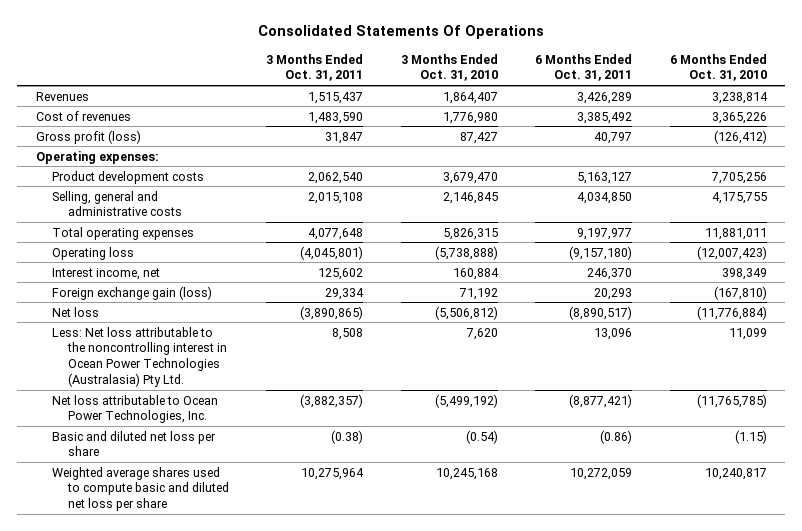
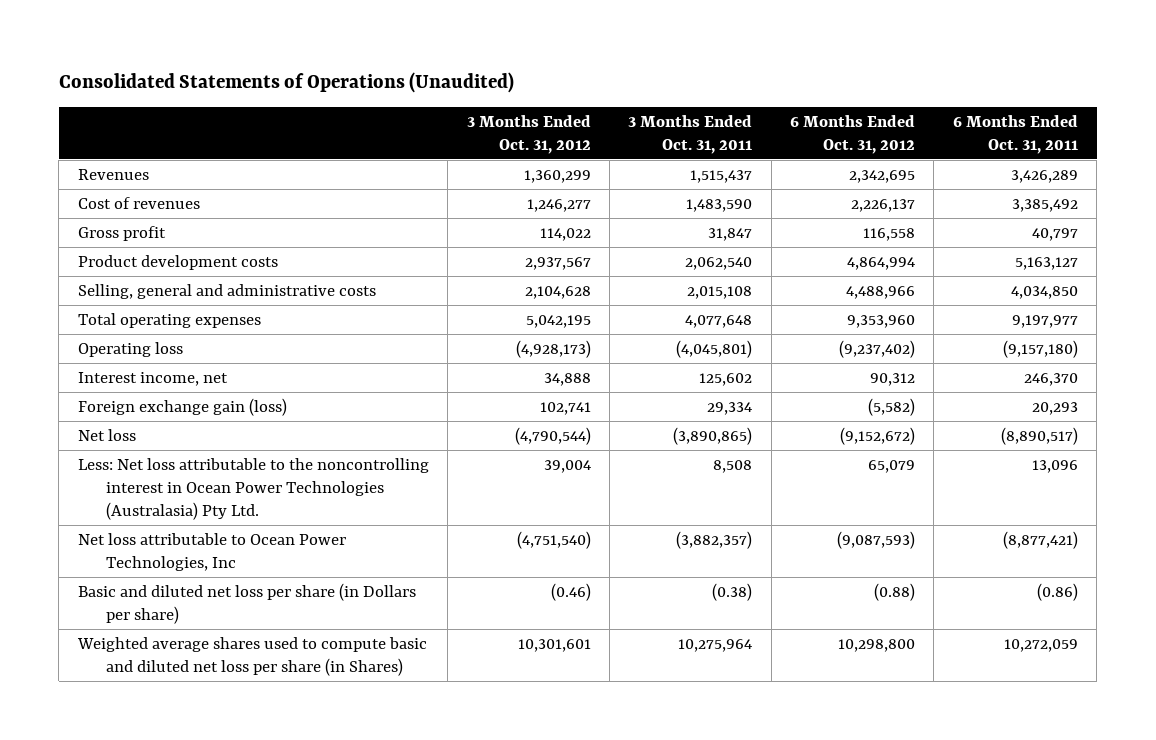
- Consolidated Statements Of Operations
+ Consolidated Statements of Operations (Unaudited)
- | 3 Months Ended Oct. 31, 2011 | 3 Months Ended Oct. 31, 2010 | 6 Months Ended Oct. 31, 2011 | 6 Months Ended Oct. 31, 2010
+ | 3 Months Ended Oct. 31, 2012 | 3 Months Ended Oct. 31, 2011 | 6 Months Ended Oct. 31, 2012 | 6 Months Ended Oct. 31, 2011
- Gross profit (loss) | 31,847 | 87,427 | 40,797 | (126,412)
- Operating expenses:
+ Gross profit | 114,022 | 31,847 | 116,558 | 40,797
- Net loss attributable to Ocean Power Technologies, Inc. | (3,882,357) | (5,499,192) | (8,877,421) | (11,765,785)
- Basic and diluted net loss per share | (0.38) | (0.54) | (0.86) | (1.15)
- Weighted average shares used to compute basic and diluted net loss per share | 10,275,964 | 10,245,168 | 10,272,059 | 10,240,817
+ Net loss attributable to Ocean Power Technologies, Inc | (4,751,540) | (3,882,357) | (9,087,593) | (8,877,421)
+ Basic and diluted net loss per share (in Dollars per share) | (0.46) | (0.38) | (0.88) | (0.86)
+ Weighted average shares used to compute basic and diluted net loss per share (in Shares) | 10,301,601 | 10,275,964 | 10,298,800 | 10,272,059

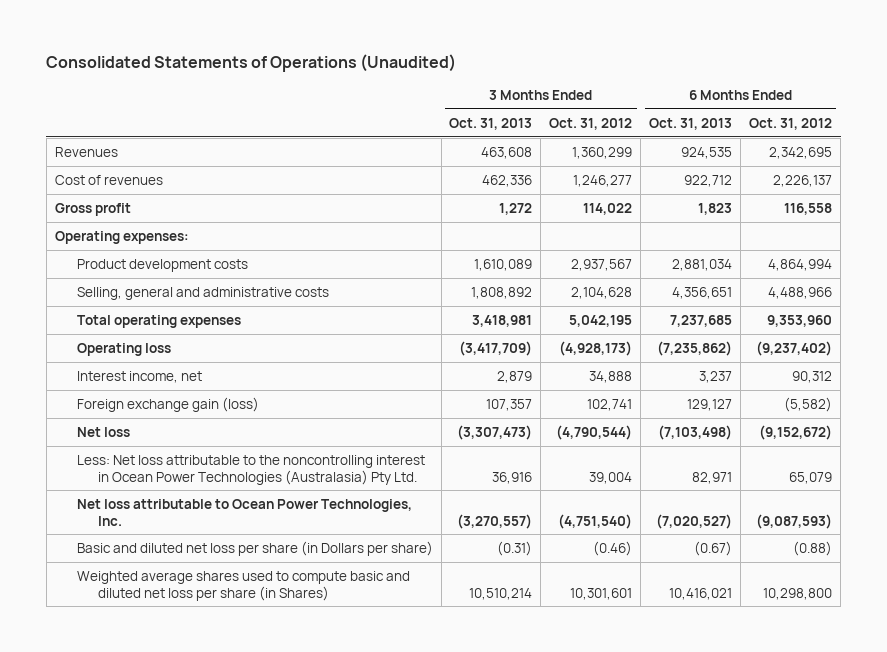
- | 3 Months Ended Oct. 31, 2012 | 3 Months Ended Oct. 31, 2011 | 6 Months Ended Oct. 31, 2012 | 6 Months Ended Oct. 31, 2011
+ | 3 Months Ended Oct. 31, 2013 | 3 Months Ended Oct. 31, 2012 | 6 Months Ended Oct. 31, 2013 | 6 Months Ended Oct. 31, 2012
+ Operating expenses:
- Net loss attributable to Ocean Power Technologies, Inc | (4,751,540) | (3,882,357) | (9,087,593) | (8,877,421)
+ Net loss attributable to Ocean Power Technologies, Inc. | (3,270,557) | (4,751,540) | (7,020,527) | (9,087,593)

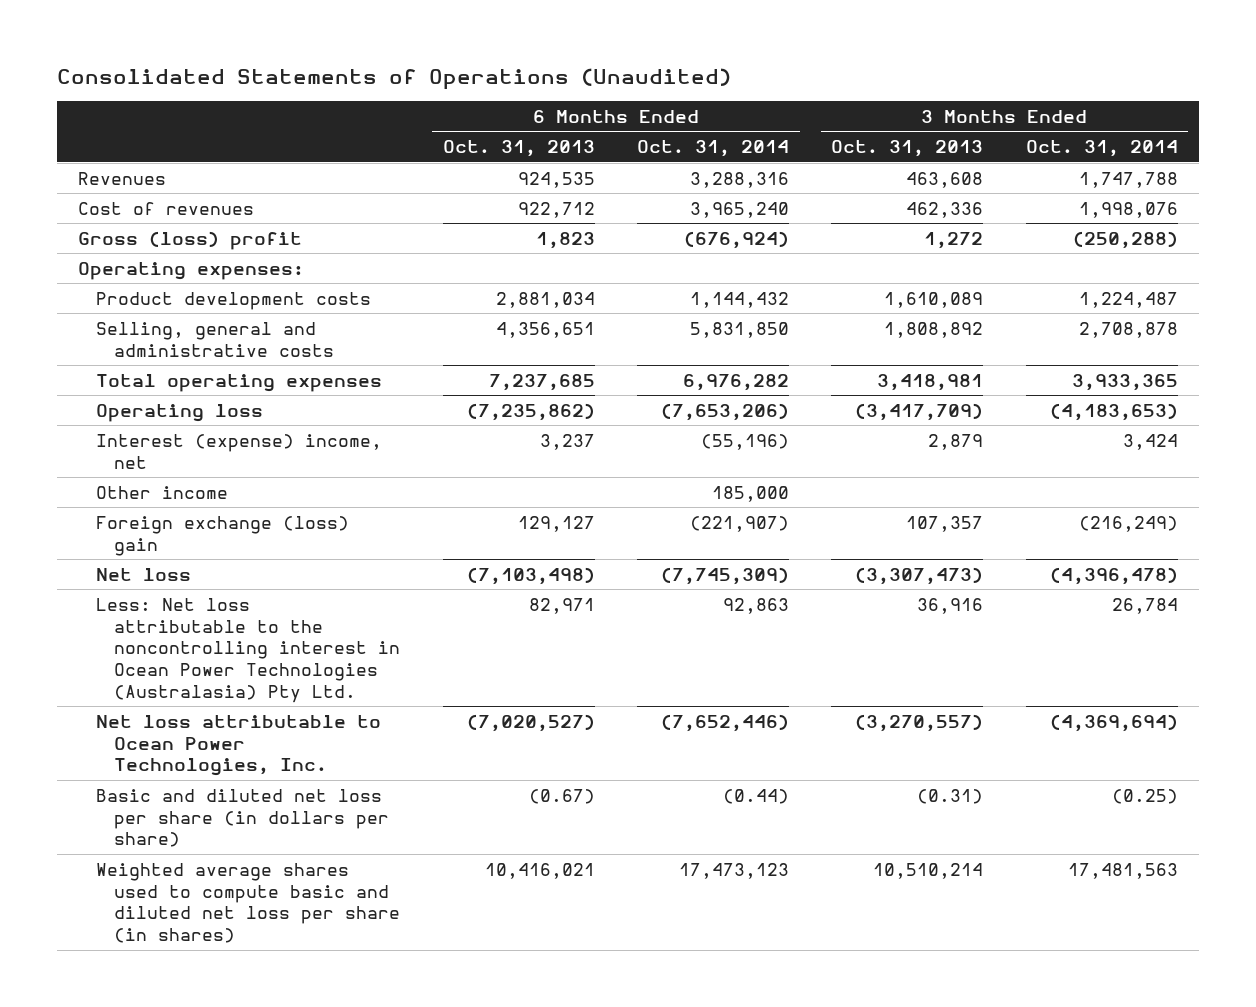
- | 3 Months Ended Oct. 31, 2013 | 3 Months Ended Oct. 31, 2012 | 6 Months Ended Oct. 31, 2013 | 6 Months Ended Oct. 31, 2012
+ | 6 Months Ended Oct. 31, 2013 | 6 Months Ended Oct. 31, 2014 | 3 Months Ended Oct. 31, 2013 | 3 Months Ended Oct. 31, 2014
- Gross profit | 1,272 | 114,022 | 1,823 | 116,558
+ Gross (loss) profit | 1,823 | (676,924) | 1,272 | (250,288)
- Interest income, net | 2,879 | 34,888 | 3,237 | 90,312
- Foreign exchange gain (loss) | 107,357 | 102,741 | 129,127 | (5,582)
+ Interest (expense) income, net | 3,237 | (55,196) | 2,879 | 3,424
+ Other income | | 185,000 | |
+ Foreign exchange (loss) gain | 129,127 | (221,907) | 107,357 | (216,249)
- Basic and diluted net loss per share (in Dollars per share) | (0.31) | (0.46) | (0.67) | (0.88)
- Weighted average shares used to compute basic and diluted net loss per share (in Shares) | 10,510,214 | 10,301,601 | 10,416,021 | 10,298,800
+ Basic and diluted net loss per share (in dollars per share) | (0.67) | (0.44) | (0.31) | (0.25)
+ Weighted average shares used to compute basic and diluted net loss per share (in shares) | 10,416,021 | 17,473,123 | 10,510,214 | 17,481,563

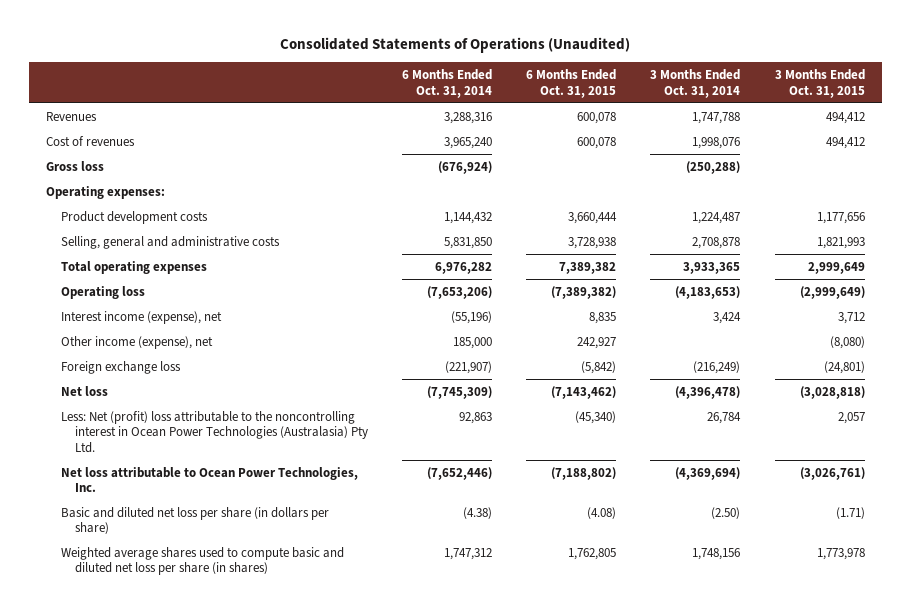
- | 6 Months Ended Oct. 31, 2013 | 6 Months Ended Oct. 31, 2014 | 3 Months Ended Oct. 31, 2013 | 3 Months Ended Oct. 31, 2014
+ | 6 Months Ended Oct. 31, 2014 | 6 Months Ended Oct. 31, 2015 | 3 Months Ended Oct. 31, 2014 | 3 Months Ended Oct. 31, 2015
- Gross (loss) profit | 1,823 | (676,924) | 1,272 | (250,288)
+ Gross loss | (676,924) | | (250,288) |
- Interest (expense) income, net | 3,237 | (55,196) | 2,879 | 3,424
- Other income | | 185,000 | |
- Foreign exchange (loss) gain | 129,127 | (221,907) | 107,357 | (216,249)
+ Interest income (expense), net | (55,196) | 8,835 | 3,424 | 3,712
+ Other income (expense), net | 185,000 | 242,927 | | (8,080)
+ Foreign exchange loss | (221,907) | (5,842) | (216,249) | (24,801)
- Less: Net loss attributable to the noncontrolling interest in Ocean Power Technologies (Australasia) Pty Ltd. | 82,971 | 92,863 | 36,916 | 26,784
+ Less: Net (profit) loss attributable to the noncontrolling interest in Ocean Power Technologies (Australasia) Pty Ltd. | 92,863 | (45,340) | 26,784 | 2,057
- Basic and diluted net loss per share (in dollars per share) | (0.67) | (0.44) | (0.31) | (0.25)
- Weighted average shares used to compute basic and diluted net loss per share (in shares) | 10,416,021 | 17,473,123 | 10,510,214 | 17,481,563
+ Basic and diluted net loss per share (in dollars per share) | (4.38) | (4.08) | (2.50) | (1.71)
+ Weighted average shares used to compute basic and diluted net loss per share (in shares) | 1,747,312 | 1,762,805 | 1,748,156 | 1,773,978

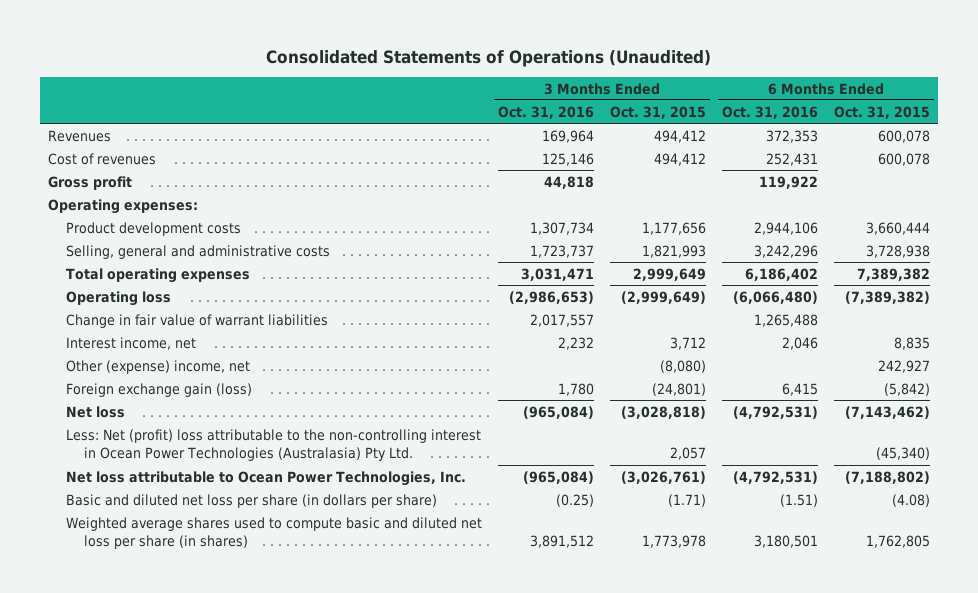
- | 6 Months Ended Oct. 31, 2014 | 6 Months Ended Oct. 31, 2015 | 3 Months Ended Oct. 31, 2014 | 3 Months Ended Oct. 31, 2015
+ | 3 Months Ended Oct. 31, 2016 | 3 Months Ended Oct. 31, 2015 | 6 Months Ended Oct. 31, 2016 | 6 Months Ended Oct. 31, 2015
- Gross loss | (676,924) | | (250,288) |
+ Gross profit | 44,818 | | 119,922 |
- Interest income (expense), net | (55,196) | 8,835 | 3,424 | 3,712
- Other income (expense), net | 185,000 | 242,927 | | (8,080)
- Foreign exchange loss | (221,907) | (5,842) | (216,249) | (24,801)
+ Change in fair value of warrant liabilities | 2,017,557 | | 1,265,488 |
+ Interest income, net | 2,232 | 3,712 | 2,046 | 8,835
+ Other (expense) income, net | | (8,080) | | 242,927
+ Foreign exchange gain (loss) | 1,780 | (24,801) | 6,415 | (5,842)
- Less: Net (profit) loss attributable to the noncontrolling interest in Ocean Power Technologies (Australasia) Pty Ltd. | 92,863 | (45,340) | 26,784 | 2,057
+ Less: Net (profit) loss attributable to the non-controlling interest in Ocean Power Technologies (Australasia) Pty Ltd. | | 2,057 | | (45,340)

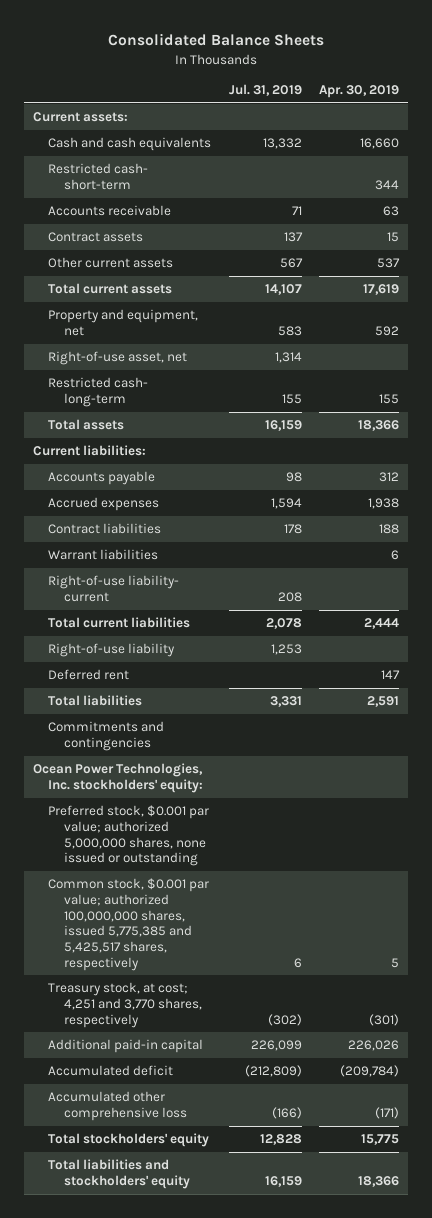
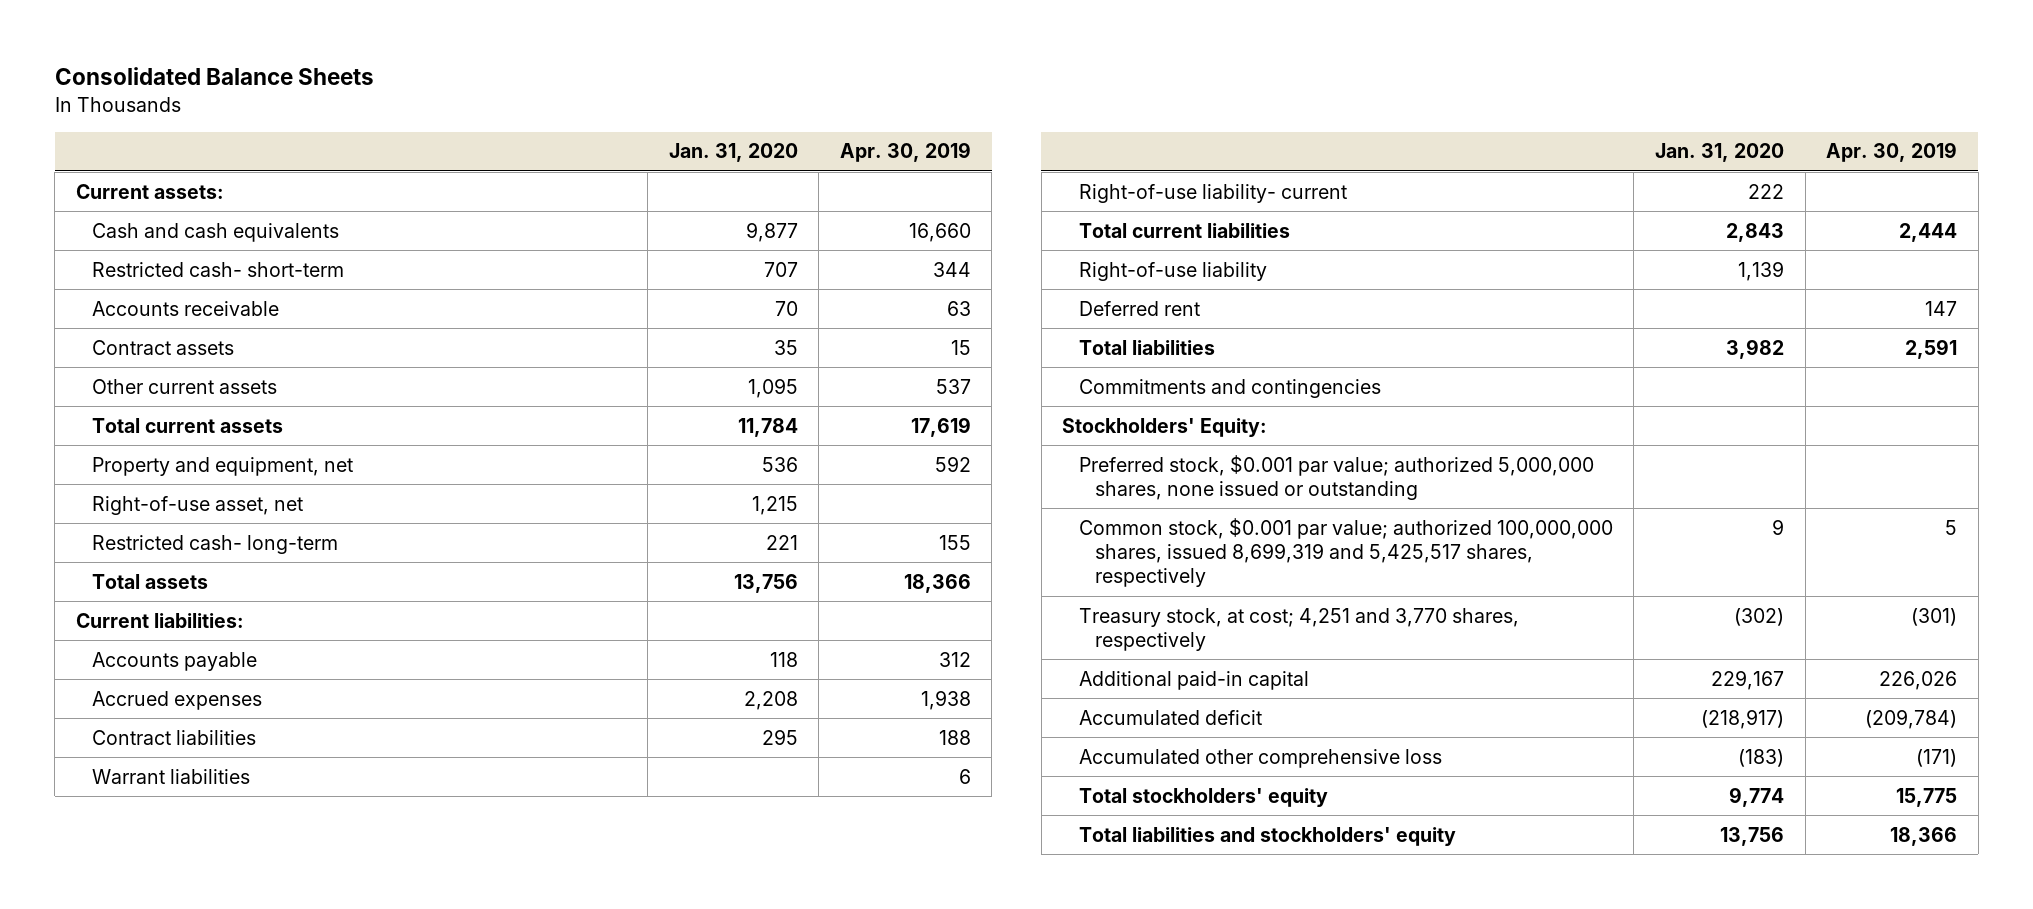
- | Jul. 31, 2019 | Apr. 30, 2019
+ | Jan. 31, 2020 | Apr. 30, 2019
- Ocean Power Technologies, Inc. stockholders' equity:
+ Stockholders' Equity:
- Common stock, $0.001 par value; authorized 100,000,000 shares, issued 5,775,385 and 5,425,517 shares, respectively | 6 | 5
+ Common stock, $0.001 par value; authorized 100,000,000 shares, issued 8,699,319 and 5,425,517 shares, respectively | 9 | 5

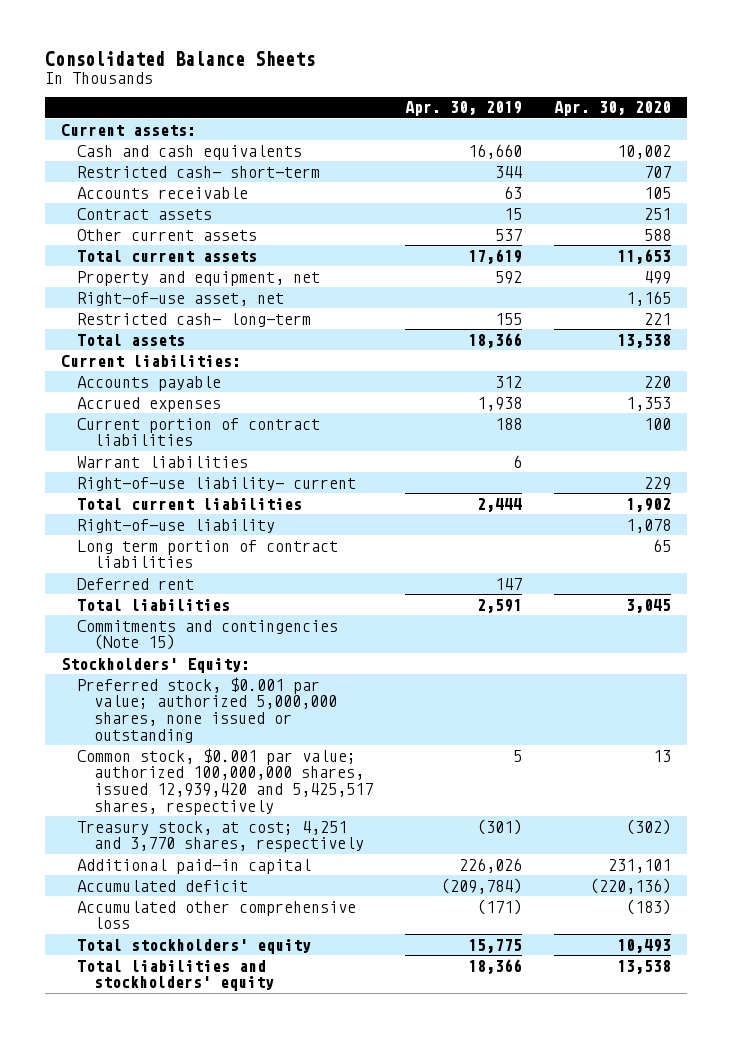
- | Jan. 31, 2020 | Apr. 30, 2019
+ | Apr. 30, 2019 | Apr. 30, 2020
- Contract liabilities | 295 | 188
+ Current portion of contract liabilities | 188 | 100
+ Long term portion of contract liabilities | | 65
- Commitments and contingencies
+ Commitments and contingencies (Note 15)
- Common stock, $0.001 par value; authorized 100,000,000 shares, issued 8,699,319 and 5,425,517 shares, respectively | 9 | 5
+ Common stock, $0.001 par value; authorized 100,000,000 shares, issued 12,939,420 and 5,425,517 shares, respectively | 5 | 13

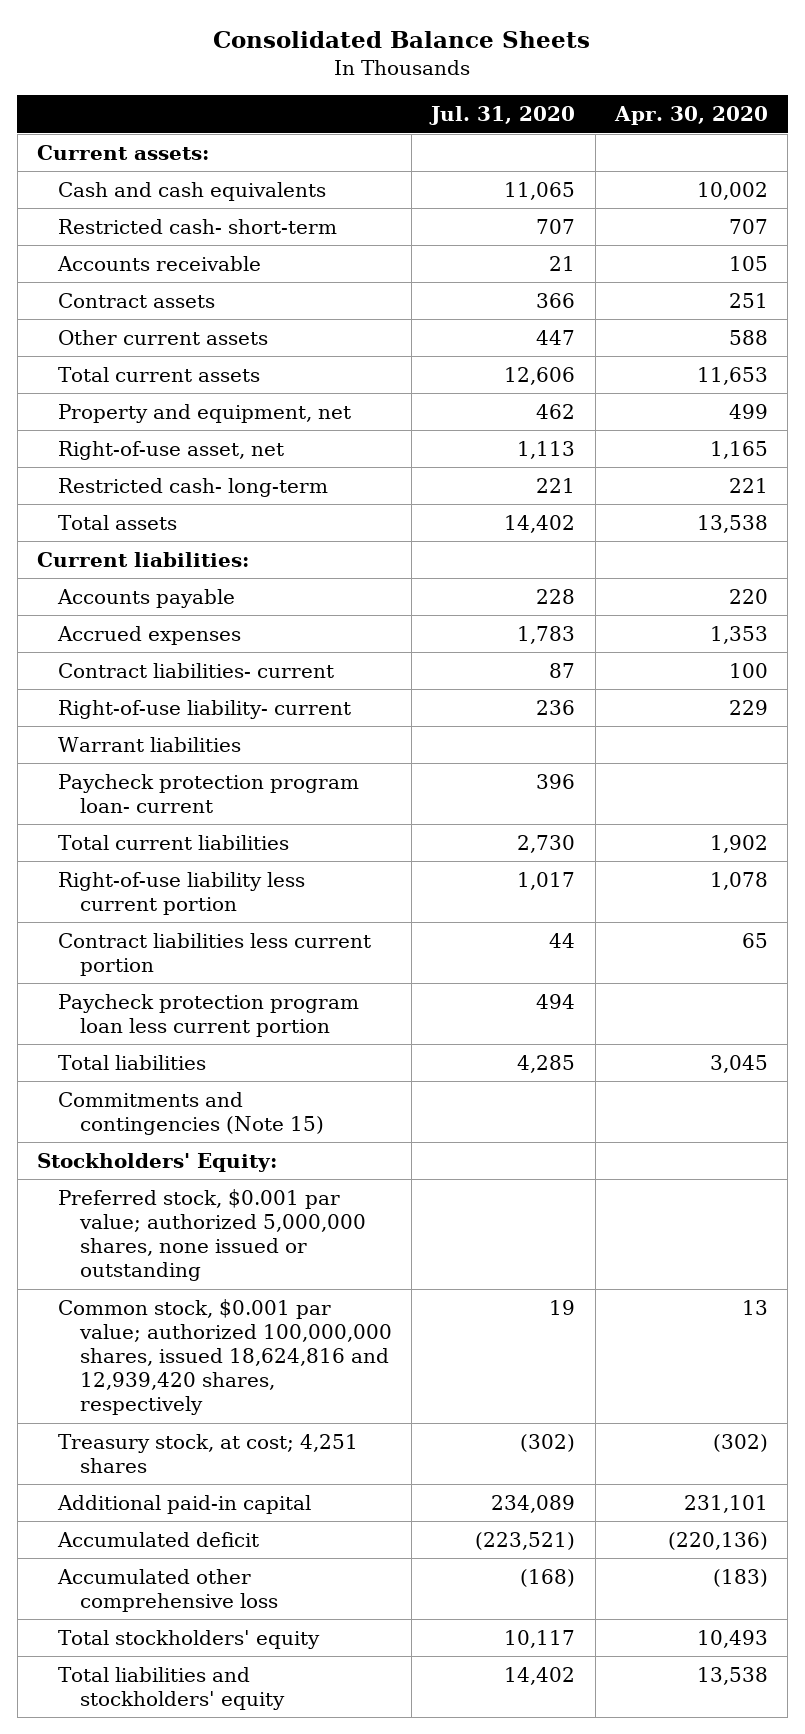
- | Apr. 30, 2019 | Apr. 30, 2020
+ | Jul. 31, 2020 | Apr. 30, 2020
- Current portion of contract liabilities | 188 | 100
+ Contract liabilities- current | 87 | 100
moved down: Warrant liabilities
+ Paycheck protection program loan- current | 396 |
- Right-of-use liability | | 1,078
- Long term portion of contract liabilities | | 65
- Deferred rent | 147 |
+ Right-of-use liability less current portion | 1,017 | 1,078
+ Contract liabilities less current portion | 44 | 65
+ Paycheck protection program loan less current portion | 494 |
- Common stock, $0.001 par value; authorized 100,000,000 shares, issued 12,939,420 and 5,425,517 shares, respectively | 5 | 13
- Treasury stock, at cost; 4,251 and 3,770 shares, respectively | (301) | (302)
+ Common stock, $0.001 par value; authorized 100,000,000 shares, issued 18,624,816 and 12,939,420 shares, respectively | 19 | 13
+ Treasury stock, at cost; 4,251 shares | (302) | (302)

